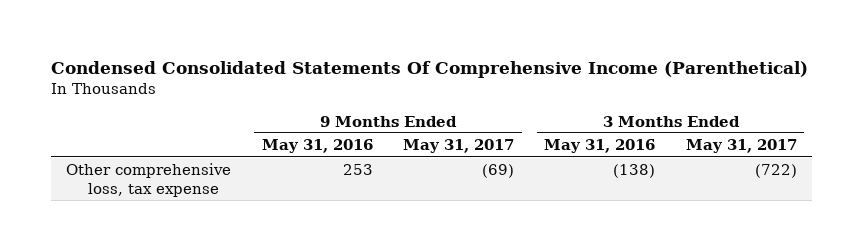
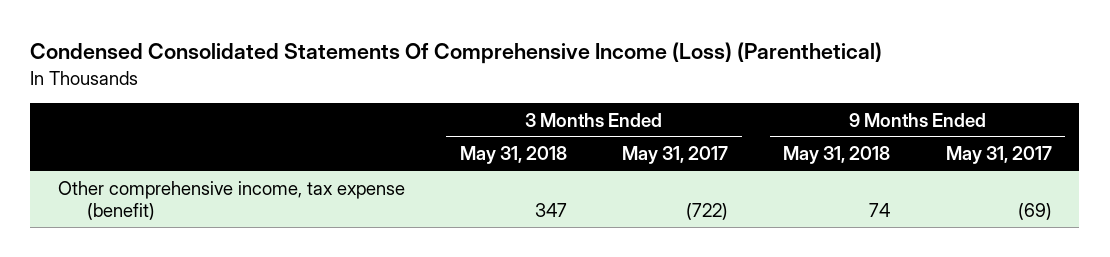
- Condensed Consolidated Statements Of Comprehensive Income (Parenthetical)
+ Condensed Consolidated Statements Of Comprehensive Income (Loss) (Parenthetical)
- | 9 Months Ended May 31, 2016 | 9 Months Ended May 31, 2017 | 3 Months Ended May 31, 2016 | 3 Months Ended May 31, 2017
+ | 3 Months Ended May 31, 2018 | 3 Months Ended May 31, 2017 | 9 Months Ended May 31, 2018 | 9 Months Ended May 31, 2017
- Other comprehensive loss, tax expense | 253 | (69) | (138) | (722)
+ Other comprehensive income, tax expense (benefit) | 347 | (722) | 74 | (69)

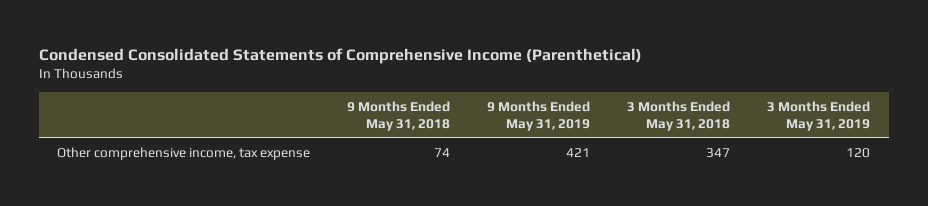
- Condensed Consolidated Statements Of Comprehensive Income (Loss) (Parenthetical)
+ Condensed Consolidated Statements of Comprehensive Income (Parenthetical)
- | 3 Months Ended May 31, 2018 | 3 Months Ended May 31, 2017 | 9 Months Ended May 31, 2018 | 9 Months Ended May 31, 2017
+ | 9 Months Ended May 31, 2018 | 9 Months Ended May 31, 2019 | 3 Months Ended May 31, 2018 | 3 Months Ended May 31, 2019
- Other comprehensive income, tax expense (benefit) | 347 | (722) | 74 | (69)
+ Other comprehensive income, tax expense | 74 | 421 | 347 | 120

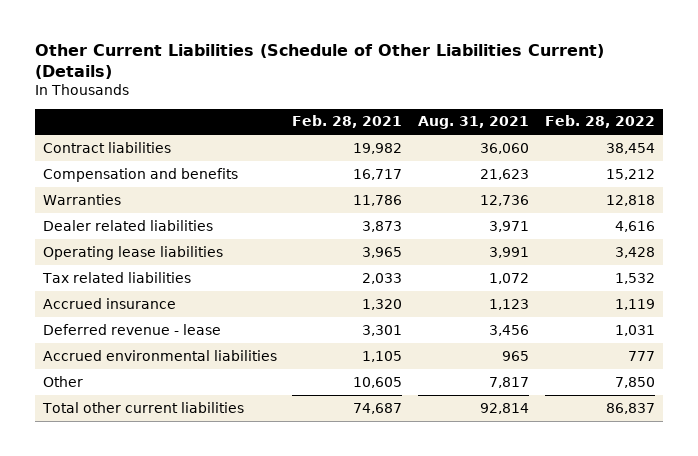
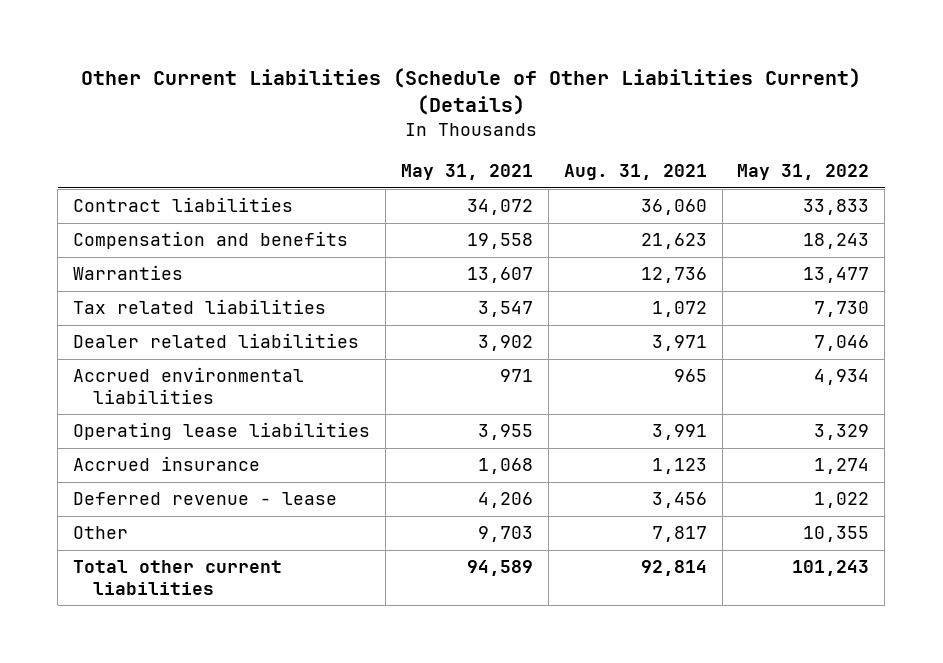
- | Feb. 28, 2021 | Aug. 31, 2021 | Feb. 28, 2022
+ | May 31, 2021 | Aug. 31, 2021 | May 31, 2022
moved up: Tax related liabilities | 3,547 | 1,072 | 7,730
moved up: Accrued environmental liabilities | 971 | 965 | 4,934

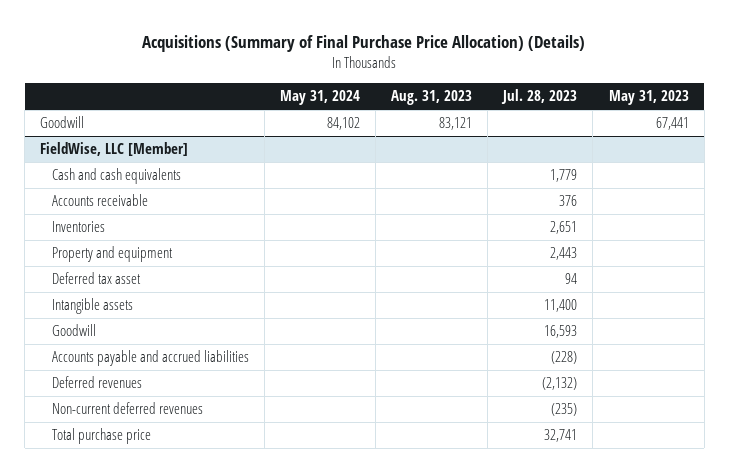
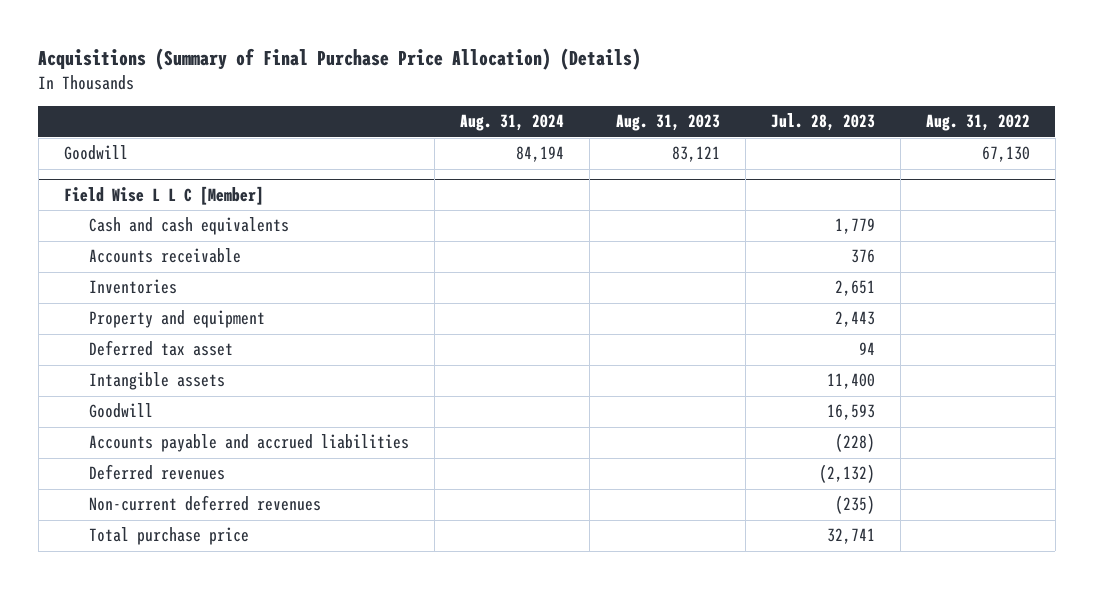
- | May 31, 2024 | Aug. 31, 2023 | Jul. 28, 2023 | May 31, 2023
+ | Aug. 31, 2024 | Aug. 31, 2023 | Jul. 28, 2023 | Aug. 31, 2022
- FieldWise, LLC [Member]
+ Field Wise L L C [Member]

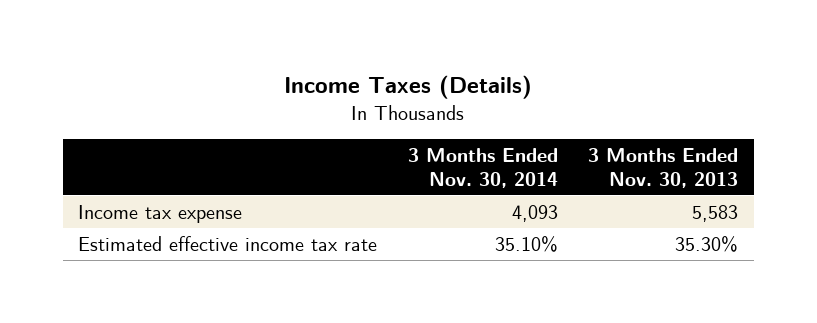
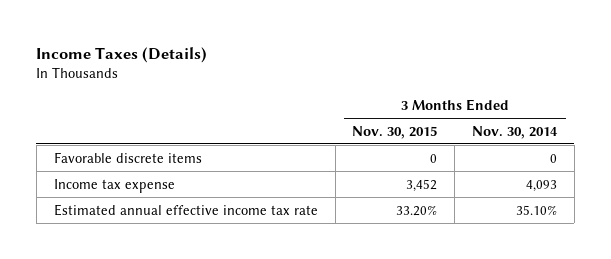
- | 3 Months Ended Nov. 30, 2014 | 3 Months Ended Nov. 30, 2013
+ | 3 Months Ended Nov. 30, 2015 | 3 Months Ended Nov. 30, 2014
+ Favorable discrete items | 0 | 0
- Estimated effective income tax rate | 35.10% | 35.30%
+ Estimated annual effective income tax rate | 33.20% | 35.10%

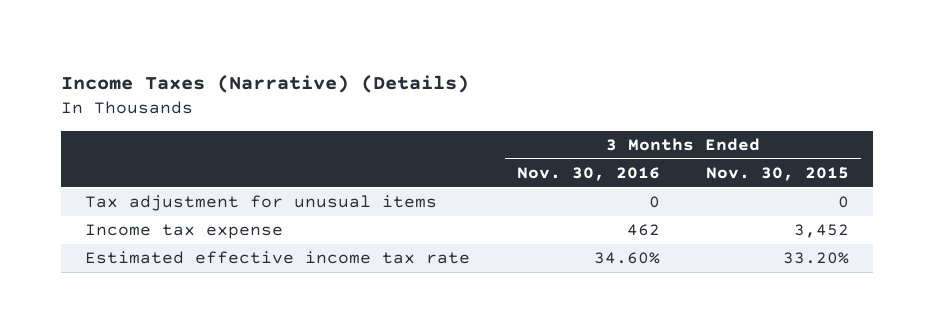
- Income Taxes (Details)
+ Income Taxes (Narrative) (Details)
- | 3 Months Ended Nov. 30, 2015 | 3 Months Ended Nov. 30, 2014
+ | 3 Months Ended Nov. 30, 2016 | 3 Months Ended Nov. 30, 2015
- Favorable discrete items | 0 | 0
+ Tax adjustment for unusual items | 0 | 0
- Estimated annual effective income tax rate | 33.20% | 35.10%
+ Estimated effective income tax rate | 34.60% | 33.20%

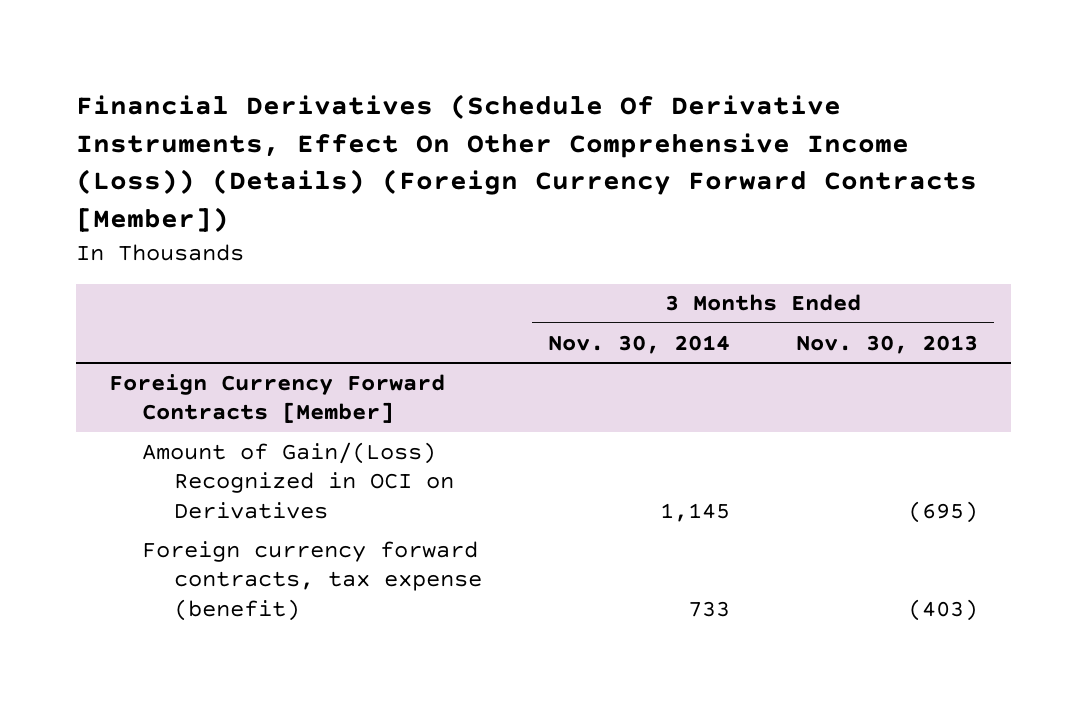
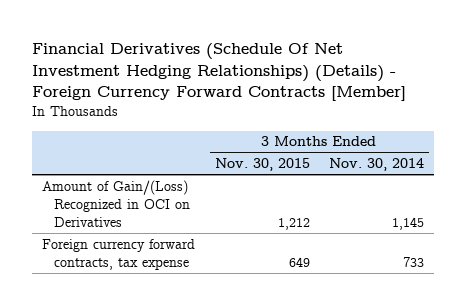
- Financial Derivatives (Schedule Of Derivative Instruments, Effect On Other Comprehensive Income (Loss)) (Details) (Foreign Currency Forward Contracts [Member])
+ Financial Derivatives (Schedule Of Net Investment Hedging Relationships) (Details) - Foreign Currency Forward Contracts [Member]
- | 3 Months Ended Nov. 30, 2014 | 3 Months Ended Nov. 30, 2013
+ | 3 Months Ended Nov. 30, 2015 | 3 Months Ended Nov. 30, 2014
- Foreign Currency Forward Contracts [Member]
- Foreign currency forward contracts, tax expense (benefit) | 733 | (403)
+ Foreign currency forward contracts, tax expense | 649 | 733

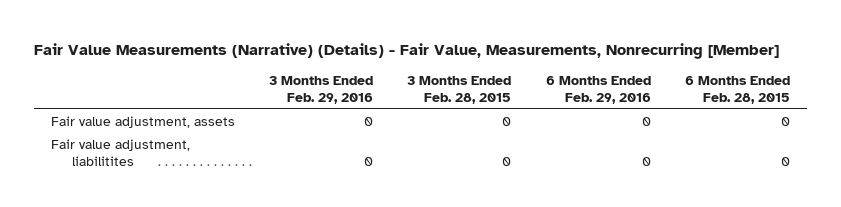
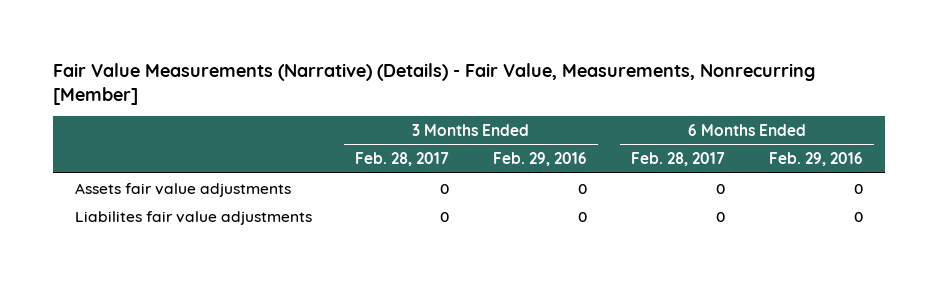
- | 3 Months Ended Feb. 29, 2016 | 3 Months Ended Feb. 28, 2015 | 6 Months Ended Feb. 29, 2016 | 6 Months Ended Feb. 28, 2015
+ | 3 Months Ended Feb. 28, 2017 | 3 Months Ended Feb. 29, 2016 | 6 Months Ended Feb. 28, 2017 | 6 Months Ended Feb. 29, 2016
- Fair value adjustment, assets | 0 | 0 | 0 | 0
- Fair value adjustment, liabilitites | 0 | 0 | 0 | 0
+ Assets fair value adjustments | 0 | 0 | 0 | 0
+ Liabilites fair value adjustments | 0 | 0 | 0 | 0

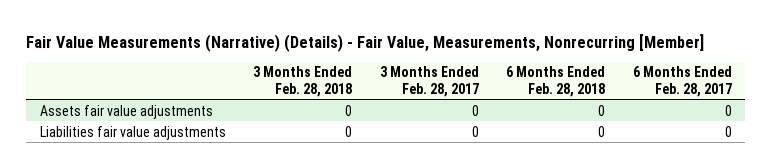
- | 3 Months Ended Feb. 28, 2017 | 3 Months Ended Feb. 29, 2016 | 6 Months Ended Feb. 28, 2017 | 6 Months Ended Feb. 29, 2016
+ | 3 Months Ended Feb. 28, 2018 | 3 Months Ended Feb. 28, 2017 | 6 Months Ended Feb. 28, 2018 | 6 Months Ended Feb. 28, 2017
- Liabilites fair value adjustments | 0 | 0 | 0 | 0
+ Liabilities fair value adjustments | 0 | 0 | 0 | 0

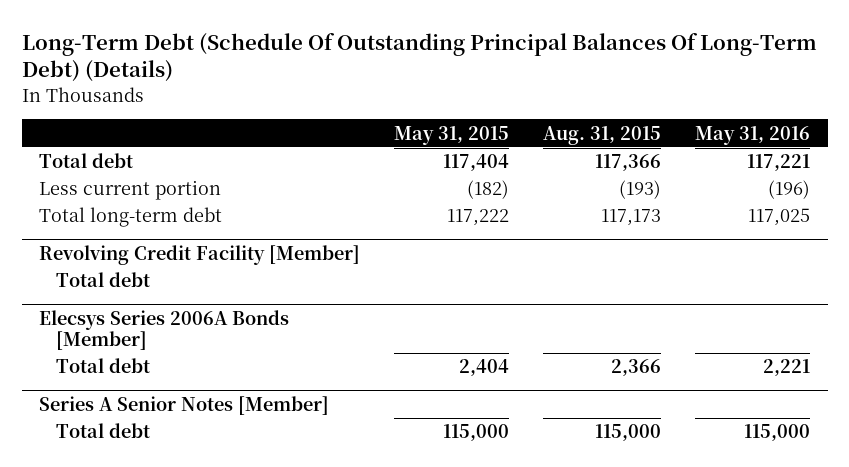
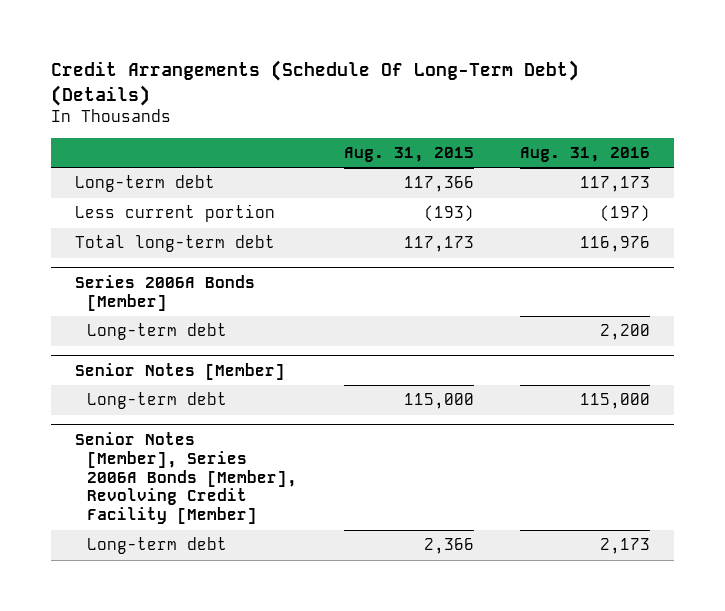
- Long-Term Debt (Schedule Of Outstanding Principal Balances Of Long-Term Debt) (Details)
+ Credit Arrangements (Schedule Of Long-Term Debt) (Details)
- | May 31, 2015 | Aug. 31, 2015 | May 31, 2016
+ | Aug. 31, 2015 | Aug. 31, 2016
- Total debt | 117,404 | 117,366 | 117,221
+ Long-term debt | 117,366 | 117,173
- Revolving Credit Facility [Member]
- Total debt
- Elecsys Series 2006A Bonds [Member]
- Total debt | 2,404 | 2,366 | 2,221
- Series A Senior Notes [Member]
- Total debt | 115,000 | 115,000 | 115,000
+ Series 2006A Bonds [Member]
+ Long-term debt | | 2,200
+ Senior Notes [Member]
+ Long-term debt | 115,000 | 115,000
+ Senior Notes [Member], Series 2006A Bonds [Member], Revolving Credit Facility [Member]
+ Long-term debt | 2,366 | 2,173

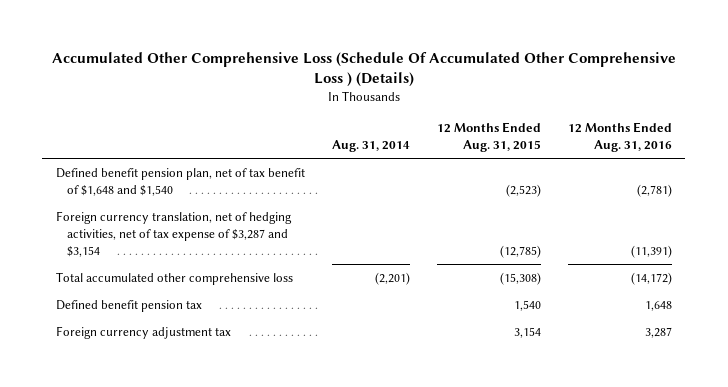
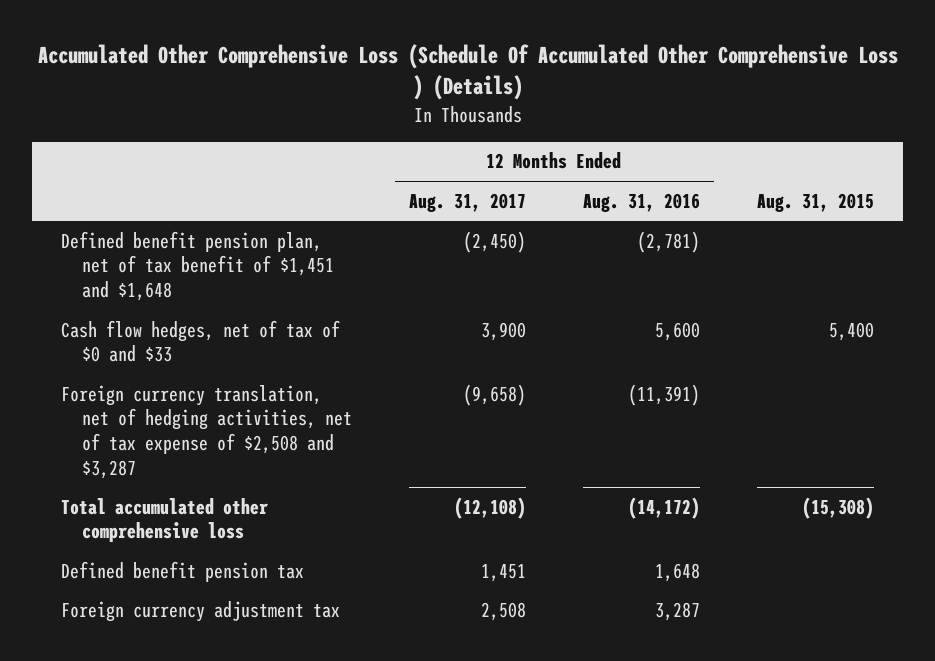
- | Aug. 31, 2014 | 12 Months Ended Aug. 31, 2015 | 12 Months Ended Aug. 31, 2016
+ | 12 Months Ended Aug. 31, 2017 | 12 Months Ended Aug. 31, 2016 | Aug. 31, 2015
- Defined benefit pension plan, net of tax benefit of $1,648 and $1,540 | | (2,523) | (2,781)
- Foreign currency translation, net of hedging activities, net of tax expense of $3,287 and $3,154 | | (12,785) | (11,391)
+ Defined benefit pension plan, net of tax benefit of $1,451 and $1,648 | (2,450) | (2,781) |
+ Cash flow hedges, net of tax of $0 and $33 | 3,900 | 5,600 | 5,400
+ Foreign currency translation, net of hedging activities, net of tax expense of $2,508 and $3,287 | (9,658) | (11,391) |

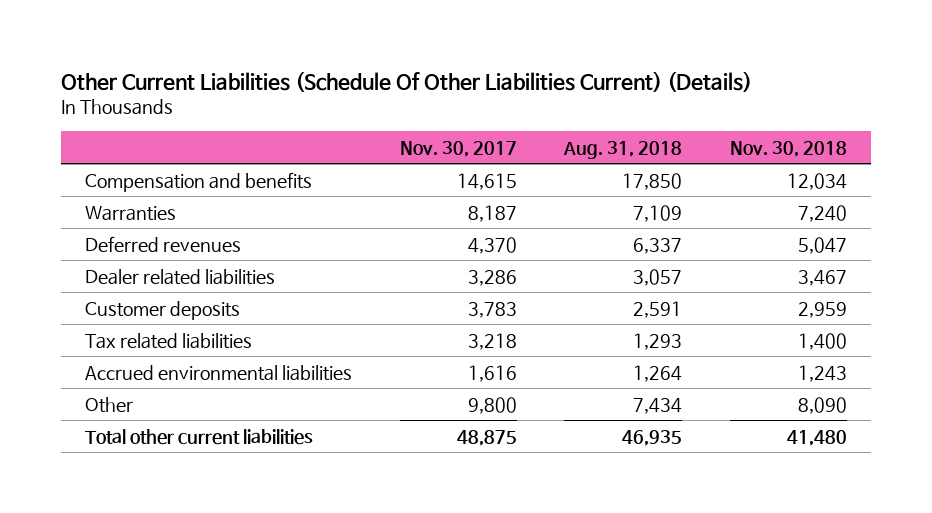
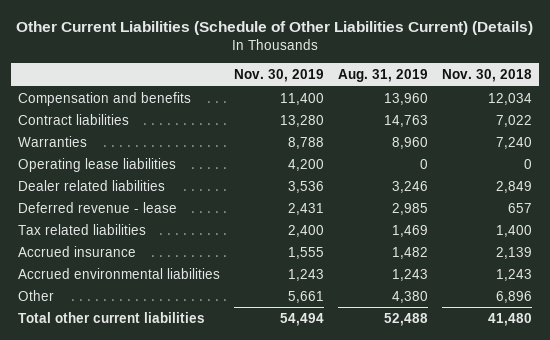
- Other Current Liabilities (Schedule Of Other Liabilities Current) (Details)
+ Other Current Liabilities (Schedule of Other Liabilities Current) (Details)
- | Nov. 30, 2017 | Aug. 31, 2018 | Nov. 30, 2018
+ | Nov. 30, 2019 | Aug. 31, 2019 | Nov. 30, 2018
+ Contract liabilities | 13,280 | 14,763 | 7,022
- Deferred revenues | 4,370 | 6,337 | 5,047
- Dealer related liabilities | 3,286 | 3,057 | 3,467
- Customer deposits | 3,783 | 2,591 | 2,959
+ Operating lease liabilities | 4,200 | 0 | 0
+ Dealer related liabilities | 3,536 | 3,246 | 2,849
+ Deferred revenue - lease | 2,431 | 2,985 | 657
+ Accrued insurance | 1,555 | 1,482 | 2,139
- Other | 9,800 | 7,434 | 8,090
+ Other | 5,661 | 4,380 | 6,896

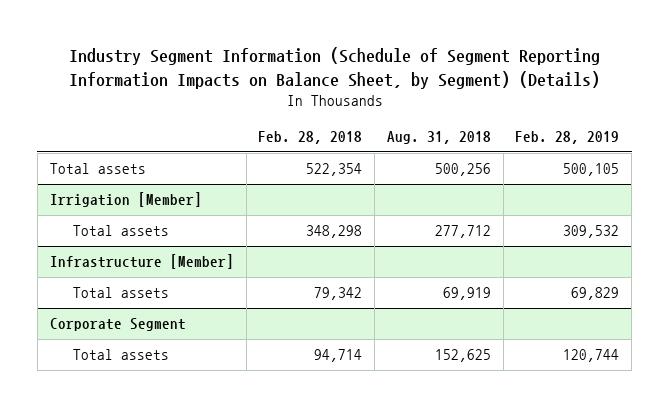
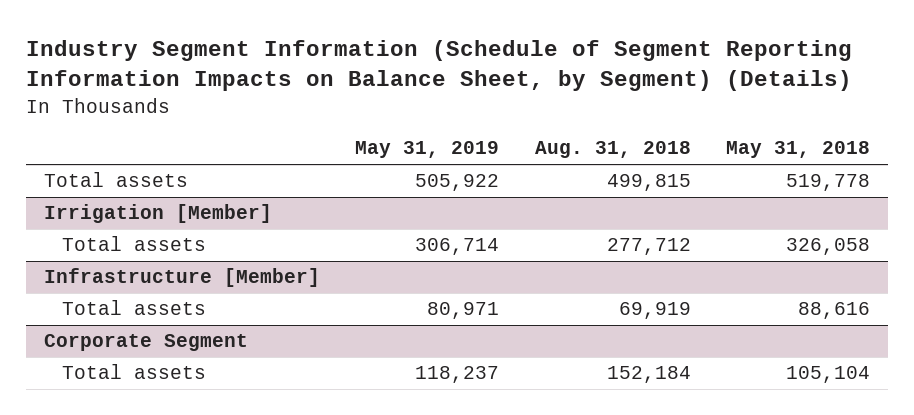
- | Feb. 28, 2018 | Aug. 31, 2018 | Feb. 28, 2019
+ | May 31, 2019 | Aug. 31, 2018 | May 31, 2018
- Total assets | 522,354 | 500,256 | 500,105
+ Total assets | 505,922 | 499,815 | 519,778
@ Corporate Segment
- Total assets | 94,714 | 152,625 | 120,744
+ Total assets | 118,237 | 152,184 | 105,104

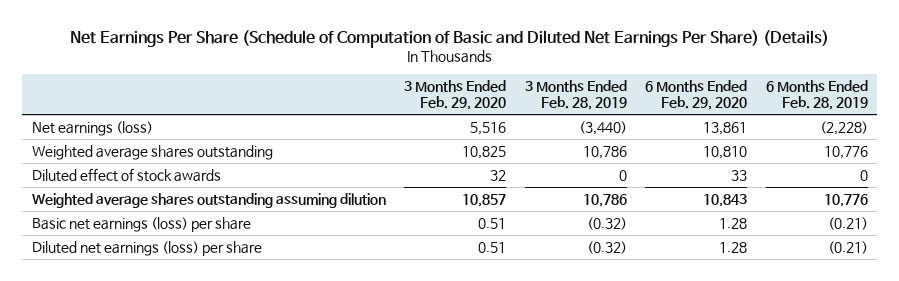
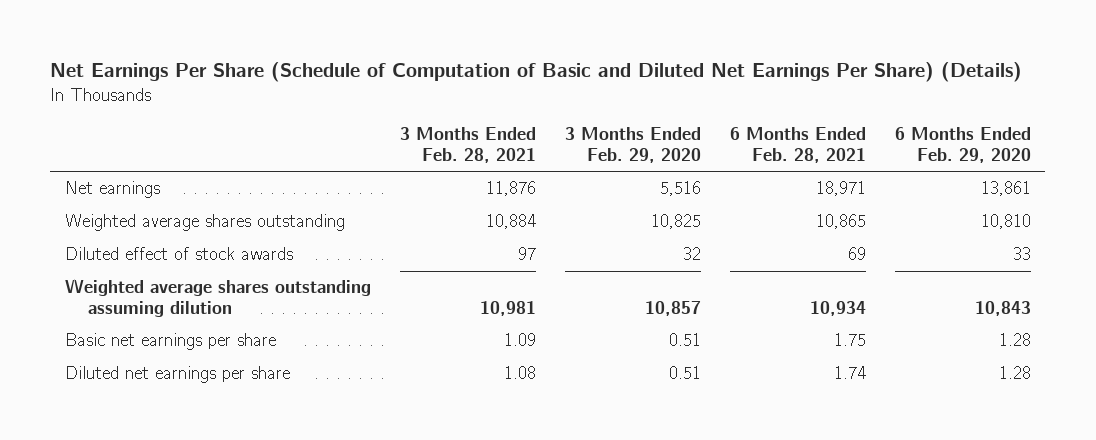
- | 3 Months Ended Feb. 29, 2020 | 3 Months Ended Feb. 28, 2019 | 6 Months Ended Feb. 29, 2020 | 6 Months Ended Feb. 28, 2019
+ | 3 Months Ended Feb. 28, 2021 | 3 Months Ended Feb. 29, 2020 | 6 Months Ended Feb. 28, 2021 | 6 Months Ended Feb. 29, 2020
- Net earnings (loss) | 5,516 | (3,440) | 13,861 | (2,228)
+ Net earnings | 11,876 | 5,516 | 18,971 | 13,861
- Basic net earnings (loss) per share | 0.51 | (0.32) | 1.28 | (0.21)
- Diluted net earnings (loss) per share | 0.51 | (0.32) | 1.28 | (0.21)
+ Basic net earnings per share | 1.09 | 0.51 | 1.75 | 1.28
+ Diluted net earnings per share | 1.08 | 0.51 | 1.74 | 1.28

